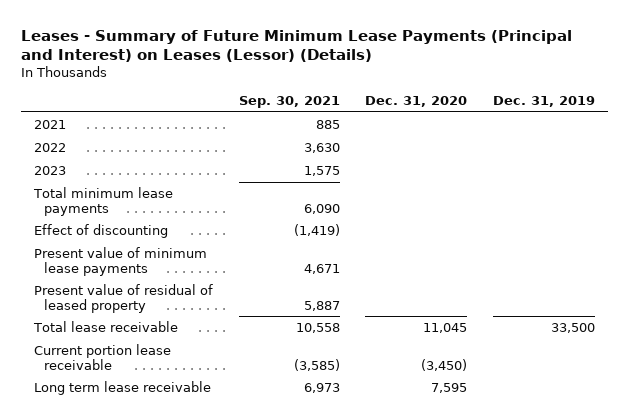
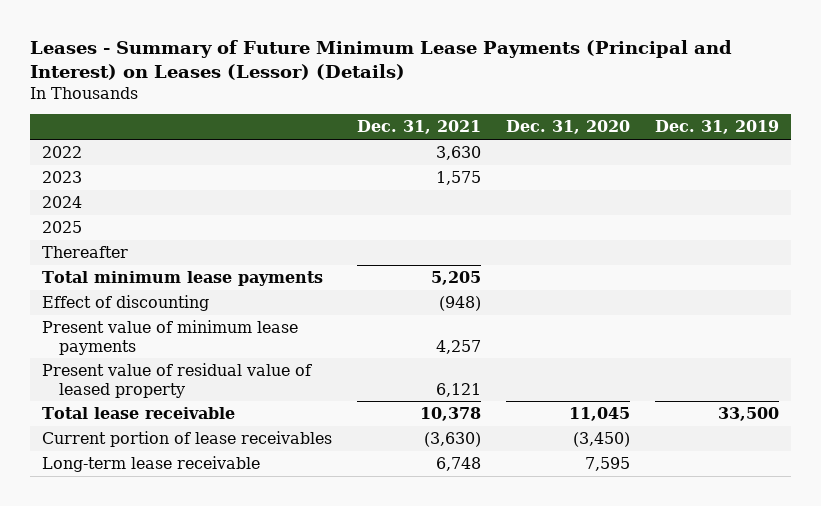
- | Sep. 30, 2021 | Dec. 31, 2020 | Dec. 31, 2019
+ | Dec. 31, 2021 | Dec. 31, 2020 | Dec. 31, 2019
- 2021 | 885 | |
+ 2024
+ 2025
+ Thereafter
- Present value of residual of leased property | 5,887 | |
+ Present value of residual value of leased property | 6,121 | |
- Current portion lease receivable | (3,585) | (3,450) |
- Long term lease receivable | 6,973 | 7,595 |
+ Current portion of lease receivables | (3,630) | (3,450) |
+ Long-term lease receivable | 6,748 | 7,595 |

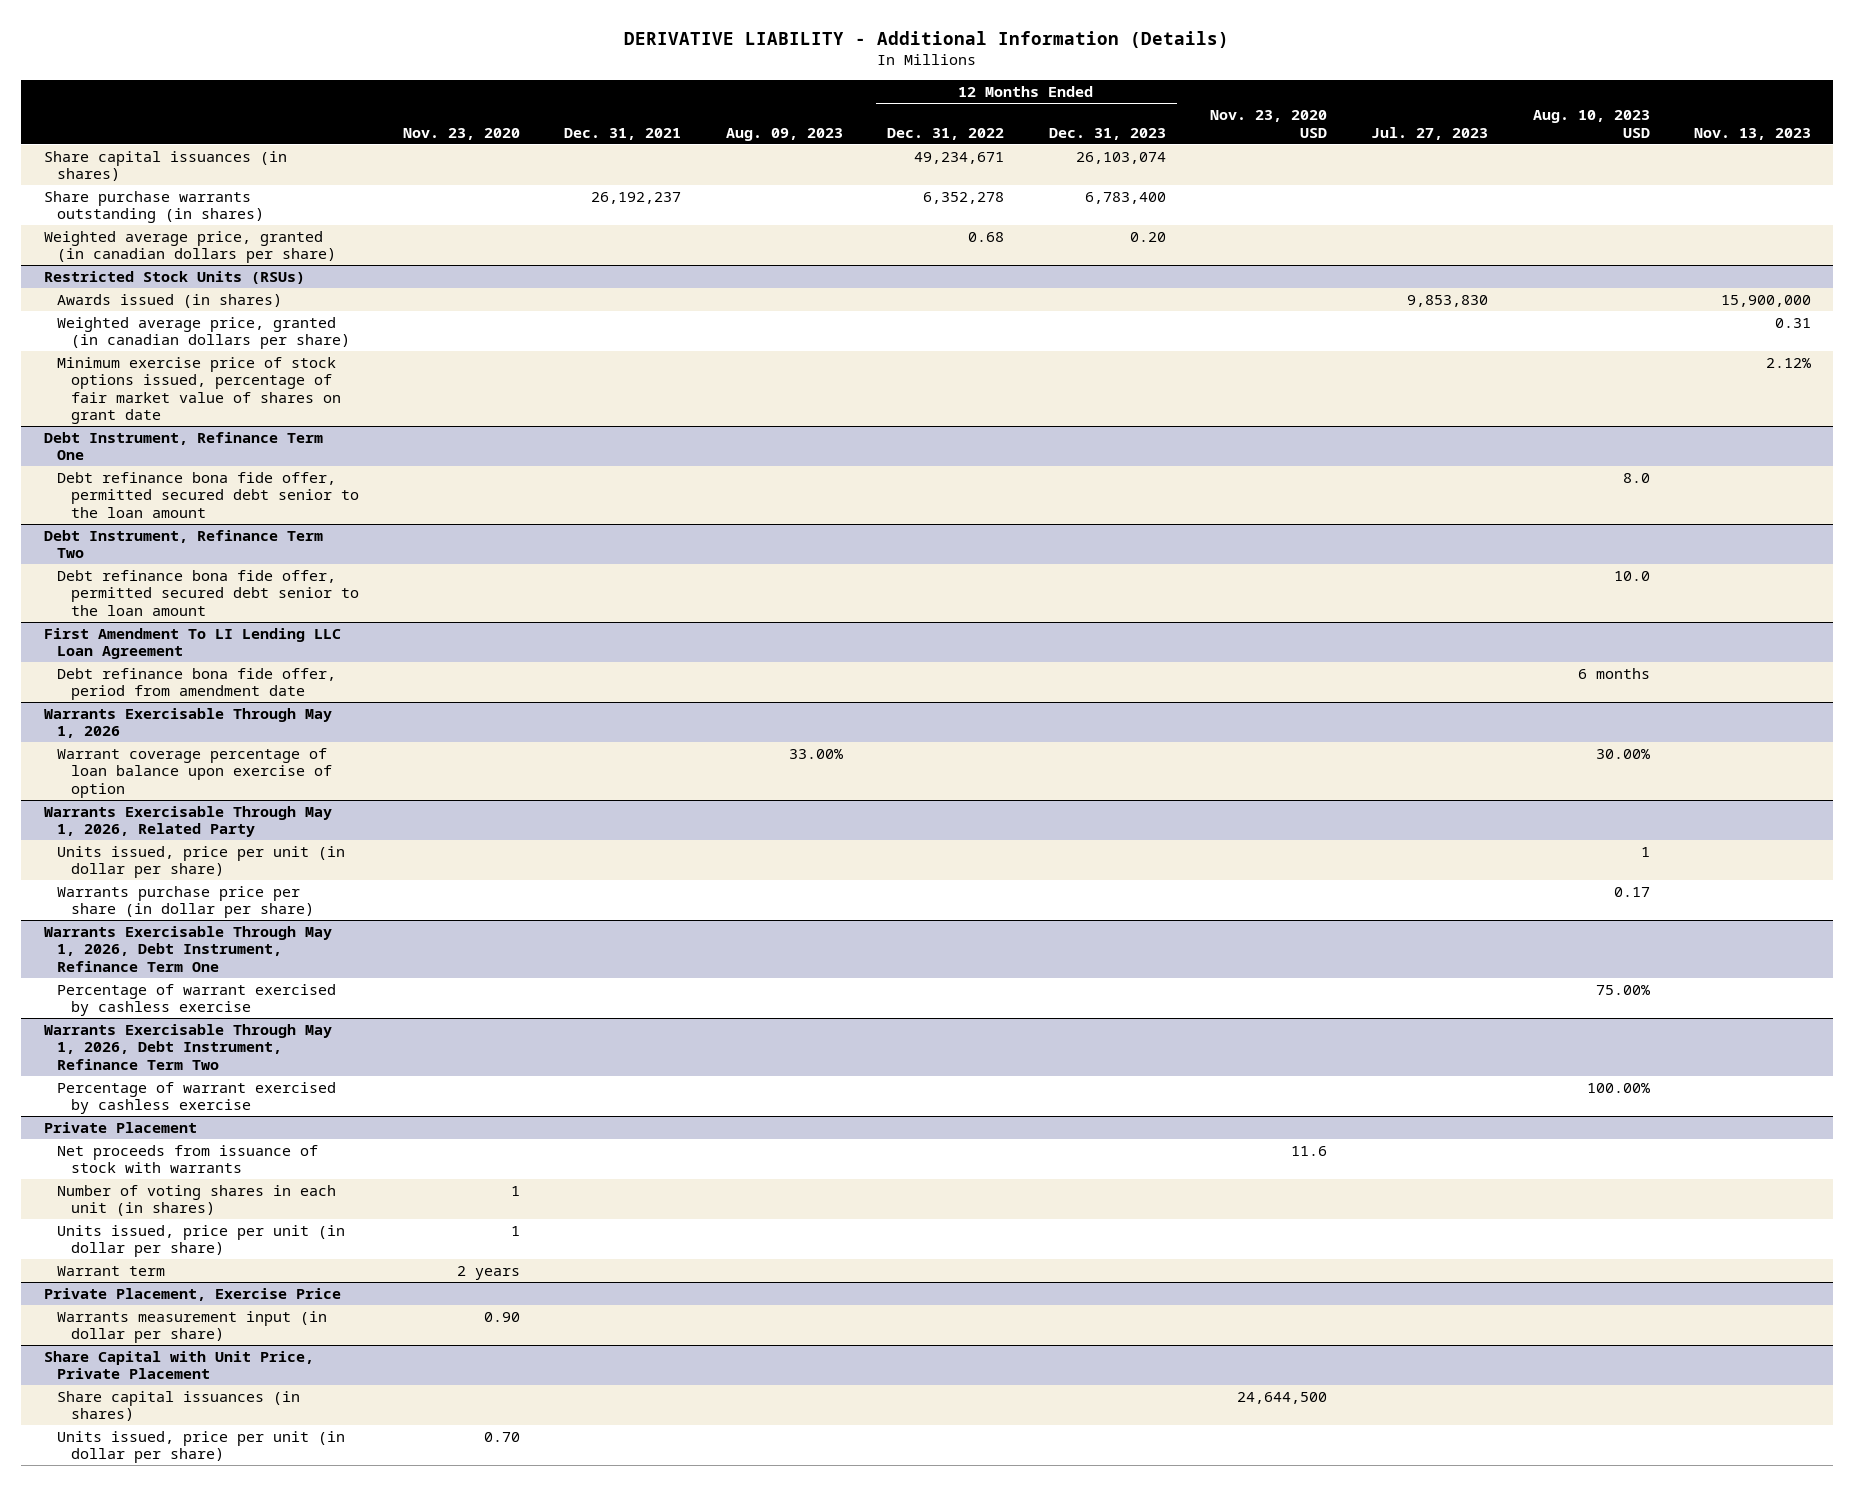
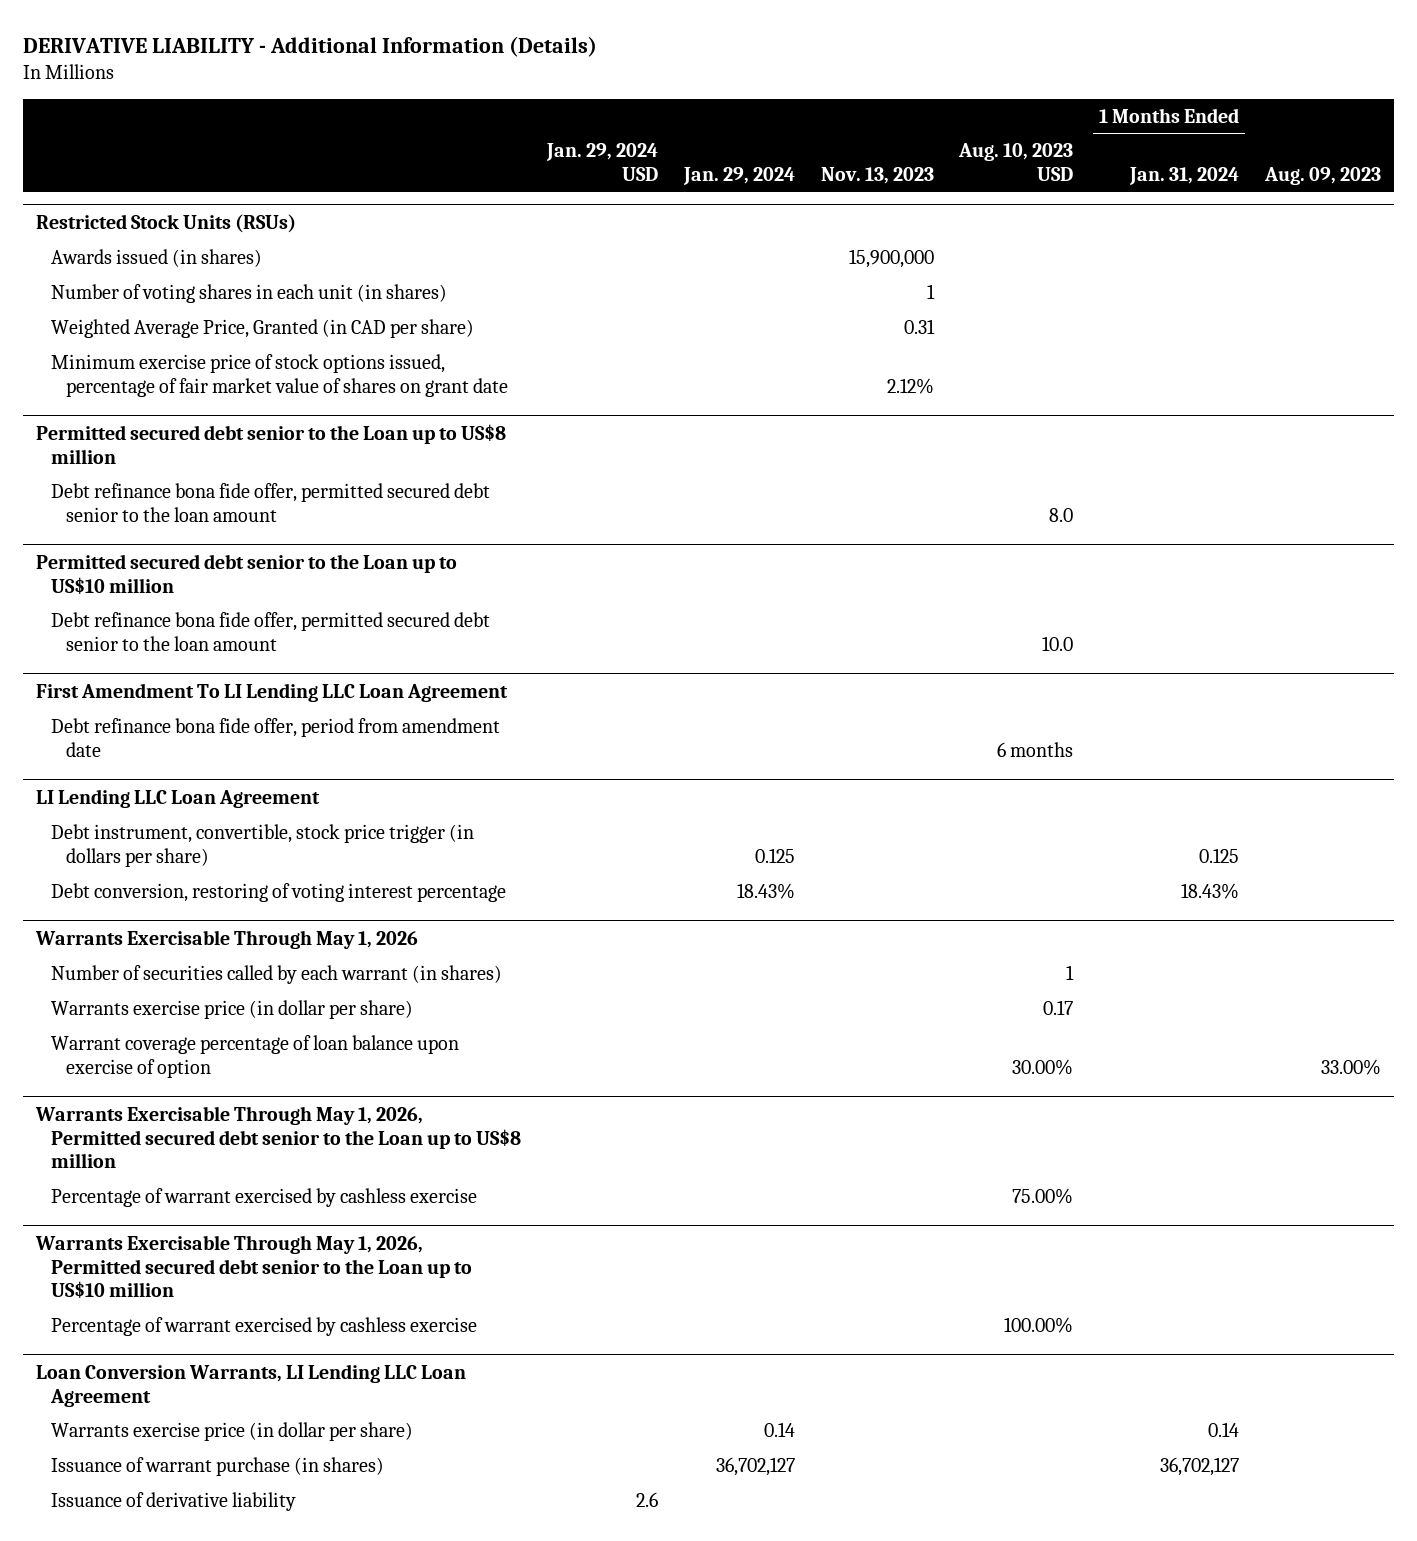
- | Nov. 23, 2020 | Dec. 31, 2021 | Aug. 09, 2023 | 12 Months Ended Dec. 31, 2022 | 12 Months Ended Dec. 31, 2023 | Nov. 23, 2020 USD | Jul. 27, 2023 | Aug. 10, 2023 USD | Nov. 13, 2023
+ | Jan. 29, 2024 USD | Jan. 29, 2024 | Nov. 13, 2023 | Aug. 10, 2023 USD | 1 Months Ended Jan. 31, 2024 | Aug. 09, 2023
- Share capital issuances (in shares) | | | | 49,234,671 | 26,103,074 | | | |
- Share purchase warrants outstanding (in shares) | | 26,192,237 | | 6,352,278 | 6,783,400 | | | |
- Weighted average price, granted (in canadian dollars per share) | | | | 0.68 | 0.20 | | | |
@ Restricted Stock Units (RSUs)
- Weighted average price, granted (in canadian dollars per share) | | | | | | | | | 0.31
+ Number of voting shares in each unit (in shares) | | | 1 | | |
+ Weighted Average Price, Granted (in CAD per share) | | | 0.31 | | |
- Debt Instrument, Refinance Term One
+ Permitted secured debt senior to the Loan up to US$8 million
- Debt Instrument, Refinance Term Two
+ Permitted secured debt senior to the Loan up to US$10 million
+ LI Lending LLC Loan Agreement
+ Debt instrument, convertible, stock price trigger (in dollars per share) | | 0.125 | | | 0.125 |
+ Debt conversion, restoring of voting interest percentage | | 18.43% | | | 18.43% |
@ Warrants Exercisable Through May 1, 2026
+ Number of securities called by each warrant (in shares) | | | | 1 | |
+ Warrants exercise price (in dollar per share) | | | | 0.17 | |
- Warrants Exercisable Through May 1, 2026, Related Party
- Units issued, price per unit (in dollar per share) | | | | | | | | 1 |
- Warrants purchase price per share (in dollar per share) | | | | | | | | 0.17 |
- Warrants Exercisable Through May 1, 2026, Debt Instrument, Refinance Term One
+ Warrants Exercisable Through May 1, 2026, Permitted secured debt senior to the Loan up to US$8 million
- Warrants Exercisable Through May 1, 2026, Debt Instrument, Refinance Term Two
+ Warrants Exercisable Through May 1, 2026, Permitted secured debt senior to the Loan up to US$10 million
- Private Placement
- Net proceeds from issuance of stock with warrants | | | | | | 11.6 | | |
- Number of voting shares in each unit (in shares) | 1 | | | | | | | |
- Units issued, price per unit (in dollar per share) | 1 | | | | | | | |
- Warrant term | 2 years | | | | | | | |
- Private Placement, Exercise Price
- Warrants measurement input (in dollar per share) | 0.90 | | | | | | | |
- Share Capital with Unit Price, Private Placement
- Share capital issuances (in shares) | | | | | | 24,644,500 | | |
- Units issued, price per unit (in dollar per share) | 0.70 | | | | | | | |
+ Loan Conversion Warrants, LI Lending LLC Loan Agreement
+ Warrants exercise price (in dollar per share) | | 0.14 | | | 0.14 |
+ Issuance of warrant purchase (in shares) | | 36,702,127 | | | 36,702,127 |
+ Issuance of derivative liability | 2.6 | | | | |

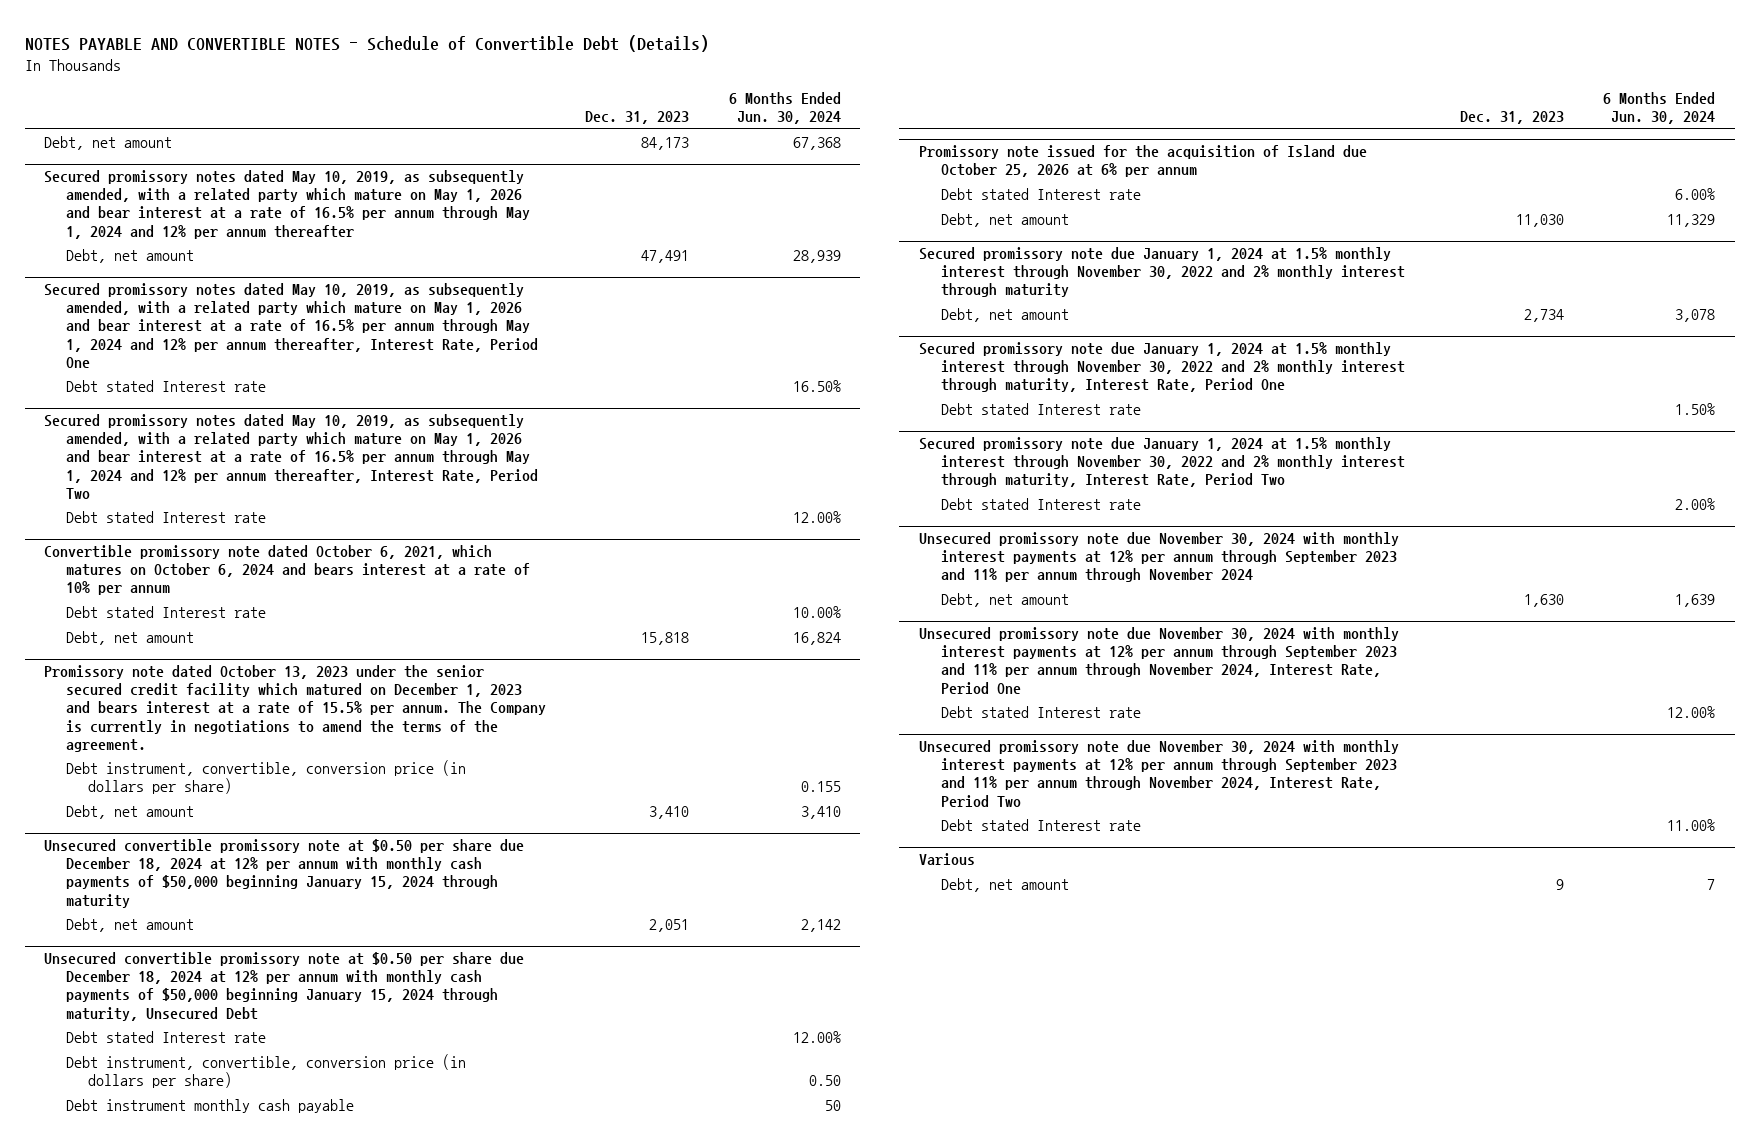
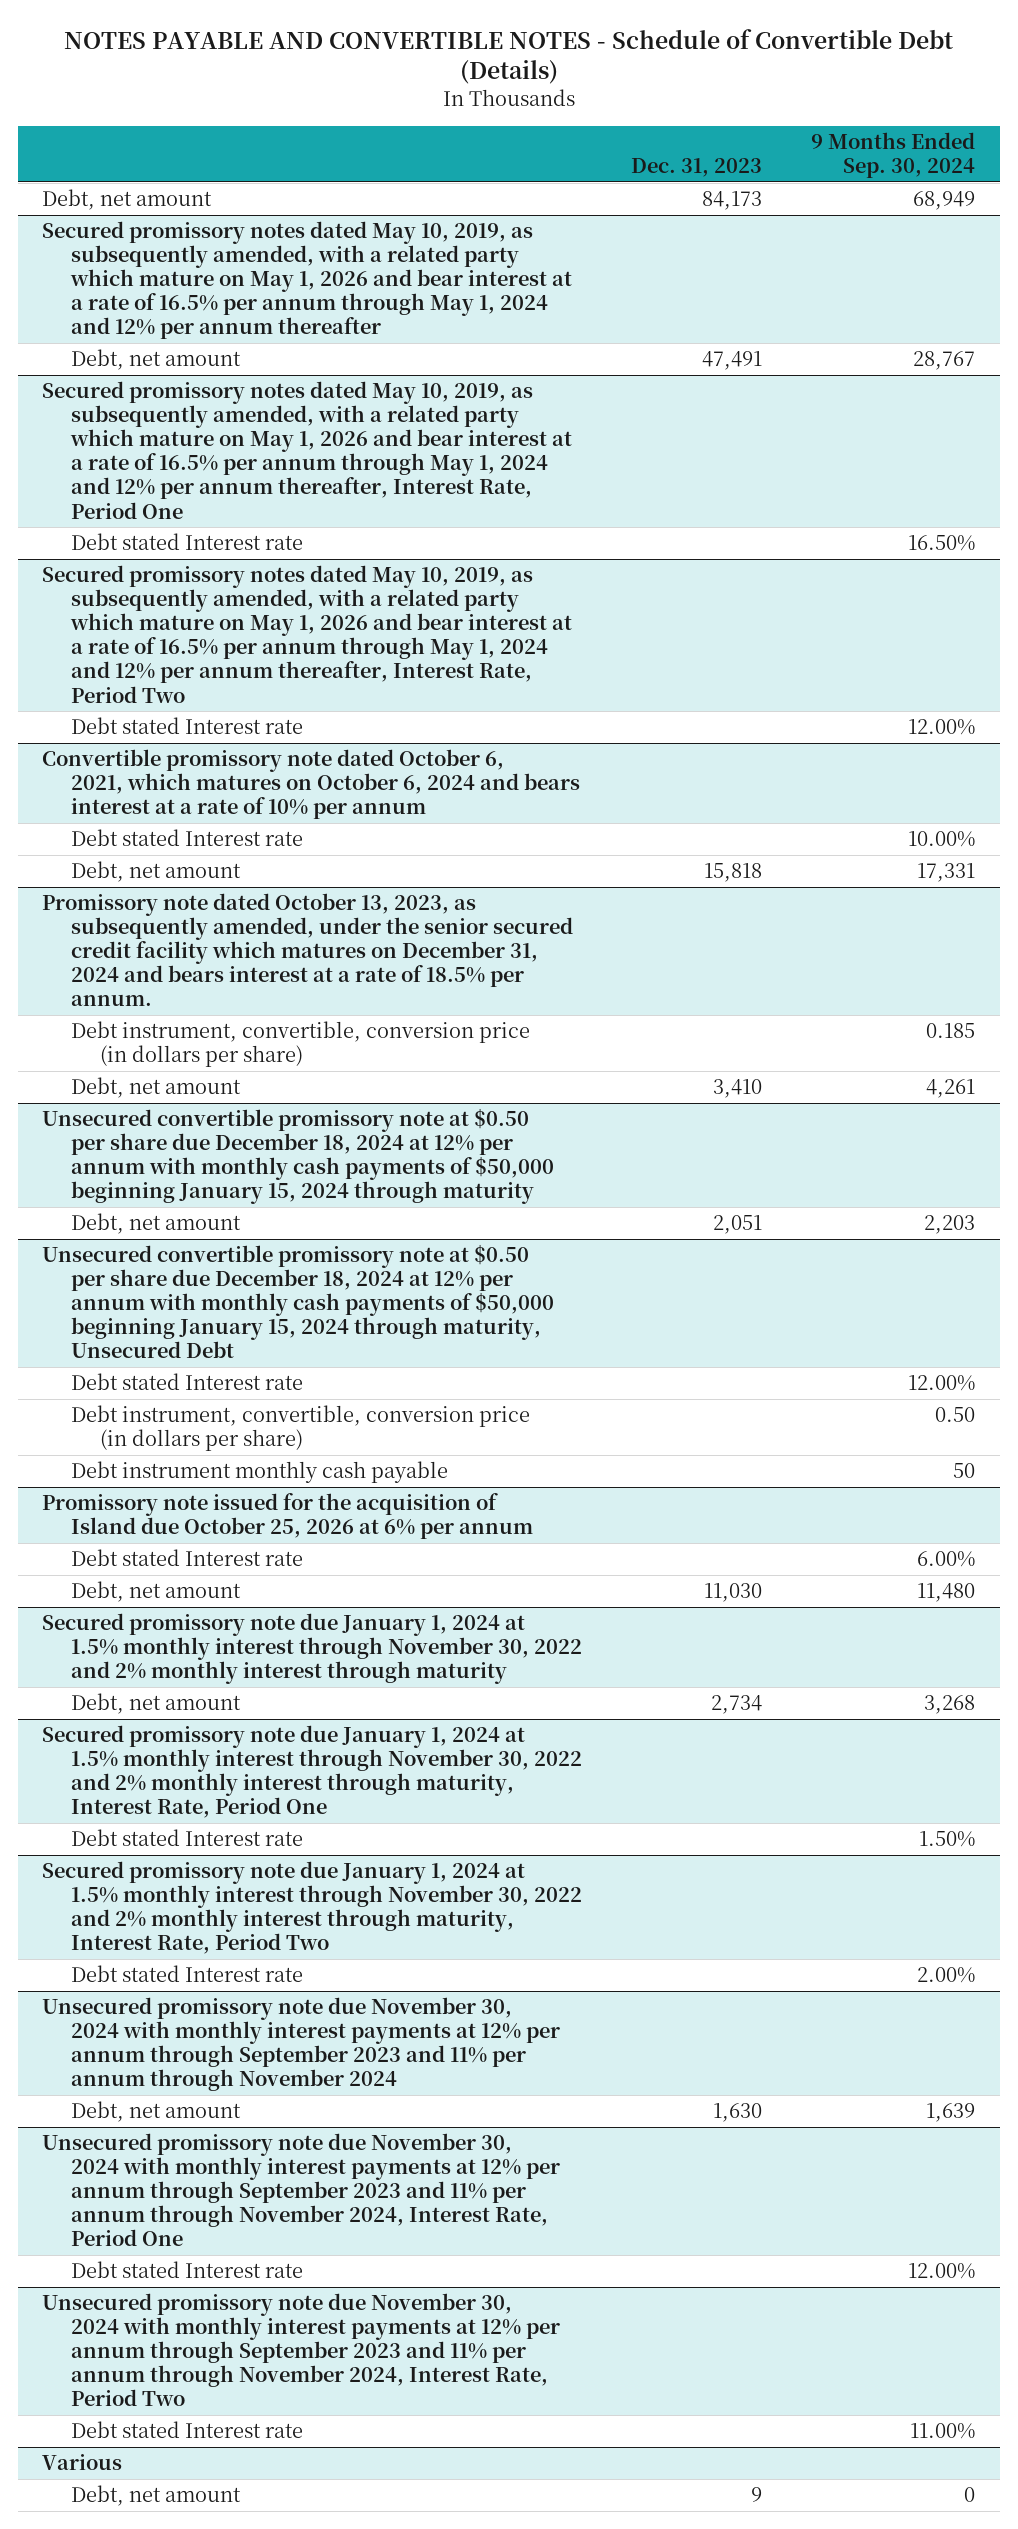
- | Dec. 31, 2023 | 6 Months Ended Jun. 30, 2024
+ | Dec. 31, 2023 | 9 Months Ended Sep. 30, 2024
- Promissory note dated October 13, 2023 under the senior secured credit facility which matured on December 1, 2023 and bears interest at a rate of 15.5% per annum. The Company is currently in negotiations to amend the terms of the agreement.
+ Promissory note dated October 13, 2023, as subsequently amended, under the senior secured credit facility which matures on December 31, 2024 and bears interest at a rate of 18.5% per annum.

